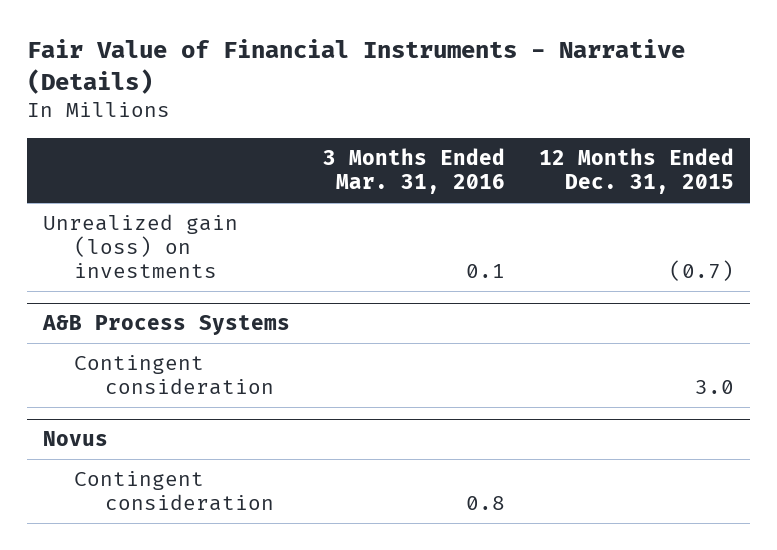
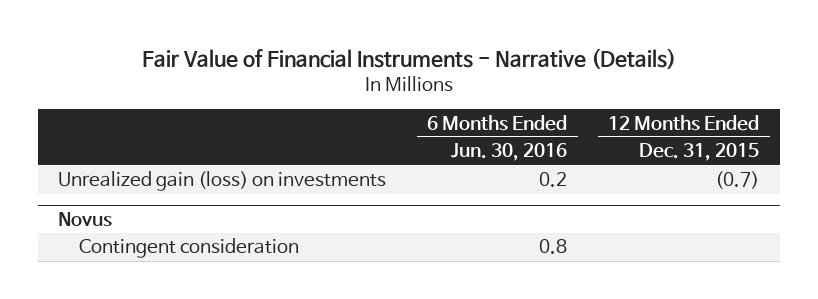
- | 3 Months Ended Mar. 31, 2016 | 12 Months Ended Dec. 31, 2015
+ | 6 Months Ended Jun. 30, 2016 | 12 Months Ended Dec. 31, 2015
- A&B Process Systems
- Contingent consideration | | 3.0

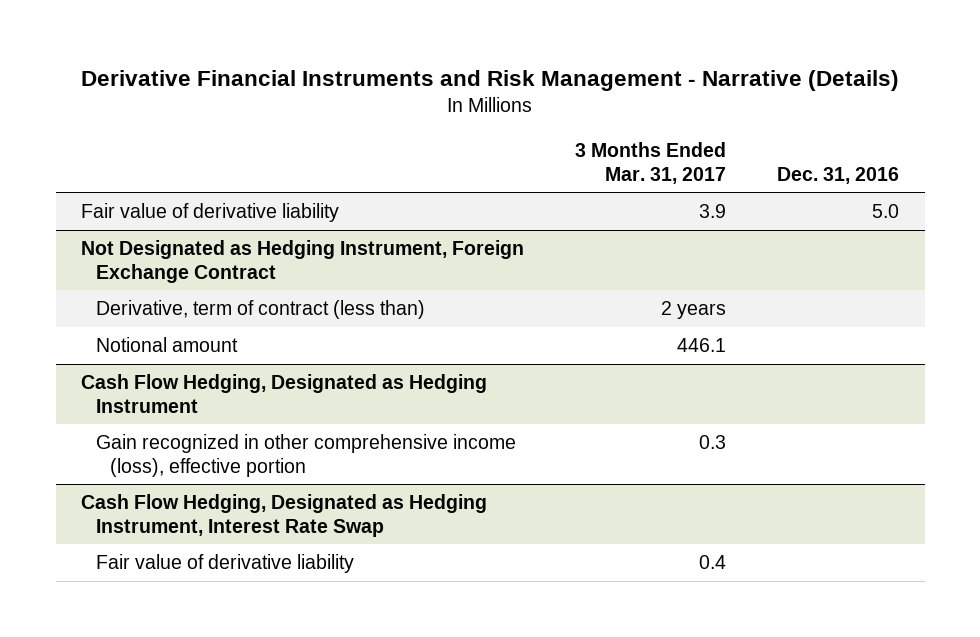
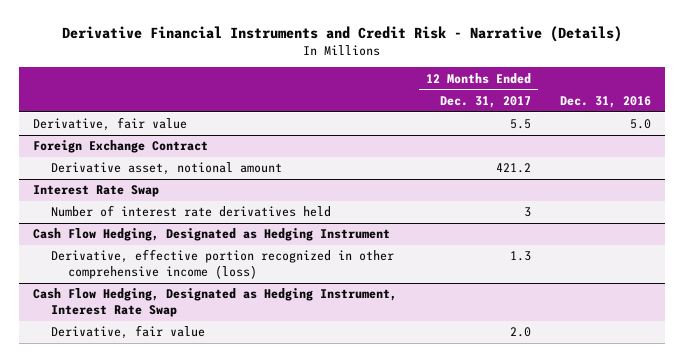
- Derivative Financial Instruments and Risk Management - Narrative (Details)
+ Derivative Financial Instruments and Credit Risk - Narrative (Details)
- | 3 Months Ended Mar. 31, 2017 | Dec. 31, 2016
+ | 12 Months Ended Dec. 31, 2017 | Dec. 31, 2016
- Fair value of derivative liability | 3.9 | 5.0
- Not Designated as Hedging Instrument, Foreign Exchange Contract
- Derivative, term of contract (less than) | 2 years |
- Notional amount | 446.1 |
+ Derivative, fair value | 5.5 | 5.0
+ Foreign Exchange Contract
+ Derivative asset, notional amount | 421.2 |
+ Interest Rate Swap
+ Number of interest rate derivatives held | 3 |
@ Cash Flow Hedging, Designated as Hedging Instrument
- Gain recognized in other comprehensive income (loss), effective portion | 0.3 |
+ Derivative, effective portion recognized in other comprehensive income (loss) | 1.3 |
@ Cash Flow Hedging, Designated as Hedging Instrument, Interest Rate Swap
- Fair value of derivative liability | 0.4 |
+ Derivative, fair value | 2.0 |

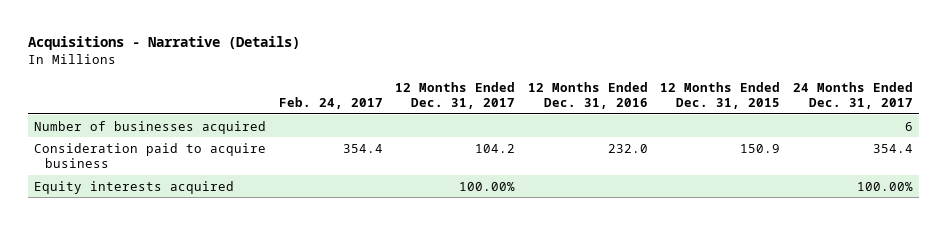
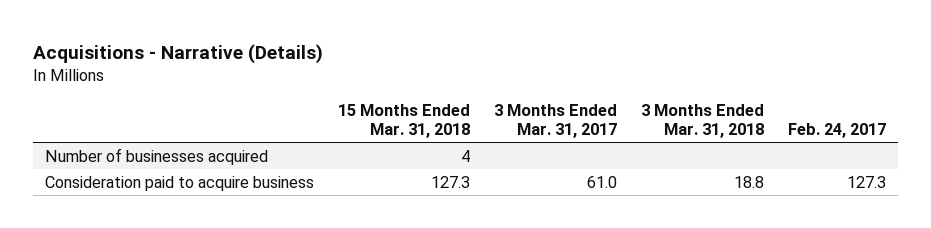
- | Feb. 24, 2017 | 12 Months Ended Dec. 31, 2017 | 12 Months Ended Dec. 31, 2016 | 12 Months Ended Dec. 31, 2015 | 24 Months Ended Dec. 31, 2017
+ | 15 Months Ended Mar. 31, 2018 | 3 Months Ended Mar. 31, 2017 | 3 Months Ended Mar. 31, 2018 | Feb. 24, 2017
- Consideration paid to acquire business | 354.4 | 104.2 | 232.0 | 150.9 | 354.4
- Equity interests acquired | | 100.00% | | | 100.00%
+ Consideration paid to acquire business | 127.3 | 61.0 | 18.8 | 127.3

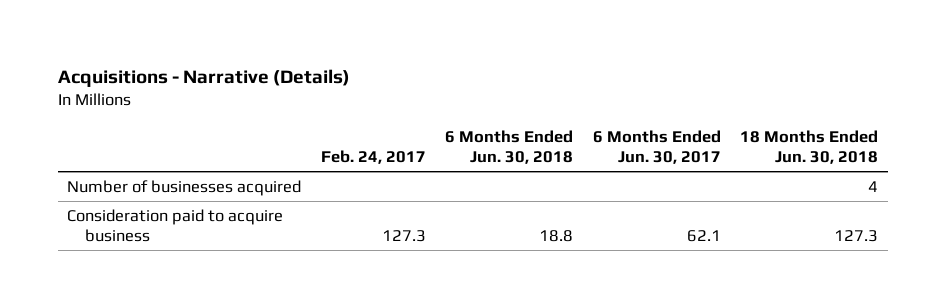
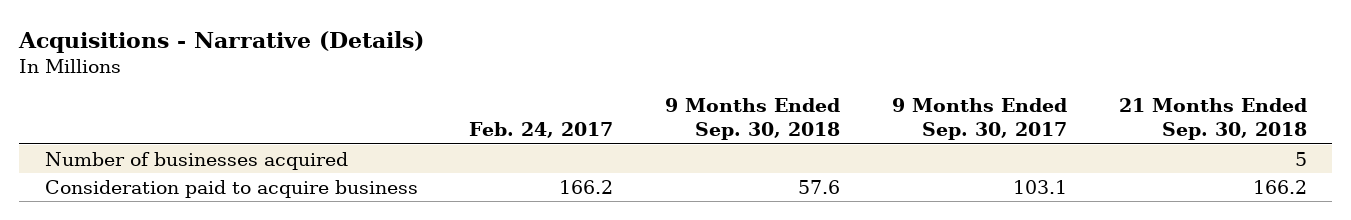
- | Feb. 24, 2017 | 6 Months Ended Jun. 30, 2018 | 6 Months Ended Jun. 30, 2017 | 18 Months Ended Jun. 30, 2018
+ | Feb. 24, 2017 | 9 Months Ended Sep. 30, 2018 | 9 Months Ended Sep. 30, 2017 | 21 Months Ended Sep. 30, 2018
- Consideration paid to acquire business | 127.3 | 18.8 | 62.1 | 127.3
+ Consideration paid to acquire business | 166.2 | 57.6 | 103.1 | 166.2

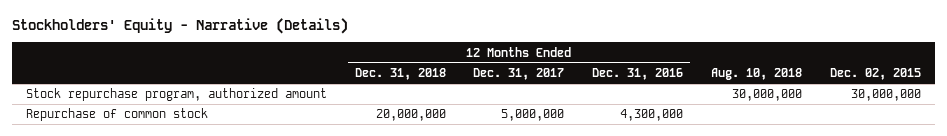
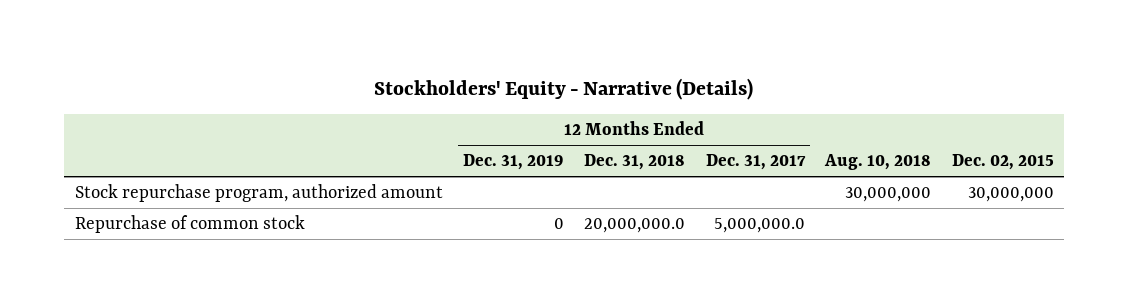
- | 12 Months Ended Dec. 31, 2018 | 12 Months Ended Dec. 31, 2017 | 12 Months Ended Dec. 31, 2016 | Aug. 10, 2018 | Dec. 02, 2015
+ | 12 Months Ended Dec. 31, 2019 | 12 Months Ended Dec. 31, 2018 | 12 Months Ended Dec. 31, 2017 | Aug. 10, 2018 | Dec. 02, 2015
- Repurchase of common stock | 20,000,000 | 5,000,000 | 4,300,000 | |
+ Repurchase of common stock | 0 | 20,000,000.0 | 5,000,000.0 | |

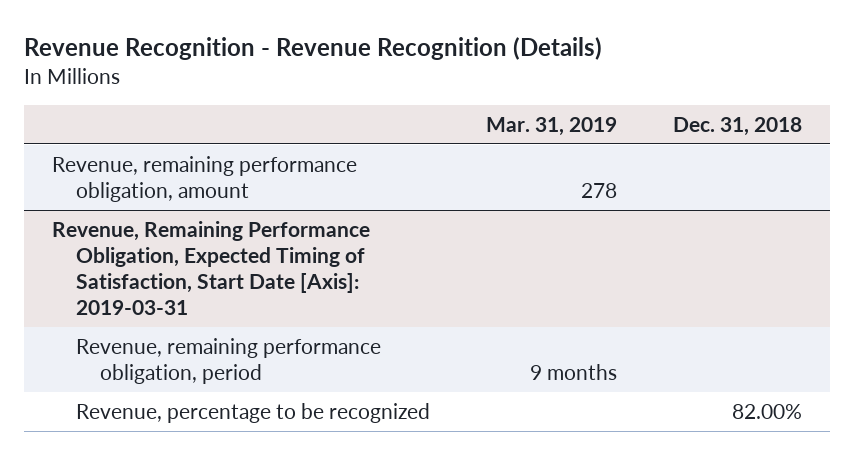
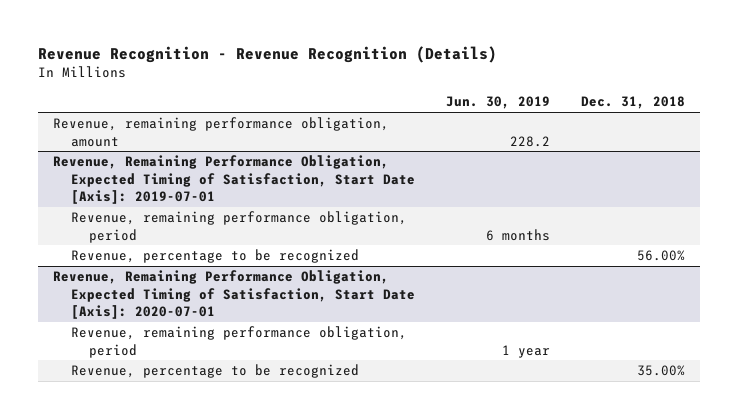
- | Mar. 31, 2019 | Dec. 31, 2018
+ | Jun. 30, 2019 | Dec. 31, 2018
- Revenue, Remaining Performance Obligation, Expected Timing of Satisfaction, Start Date [Axis]: 2019-03-31
- Revenue, remaining performance obligation, period | 9 months |
- Revenue, percentage to be recognized | | 82.00%
+ Revenue, Remaining Performance Obligation, Expected Timing of Satisfaction, Start Date [Axis]: 2019-07-01
+ Revenue, remaining performance obligation, period | 6 months |
+ Revenue, percentage to be recognized | | 56.00%
+ Revenue, Remaining Performance Obligation, Expected Timing of Satisfaction, Start Date [Axis]: 2020-07-01
+ Revenue, remaining performance obligation, period | 1 year |
+ Revenue, percentage to be recognized | | 35.00%

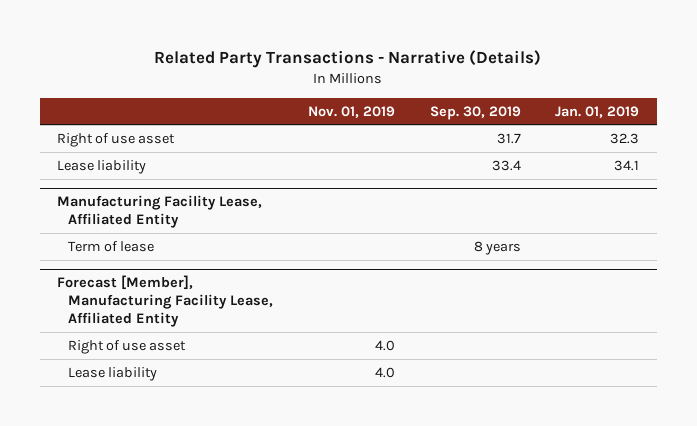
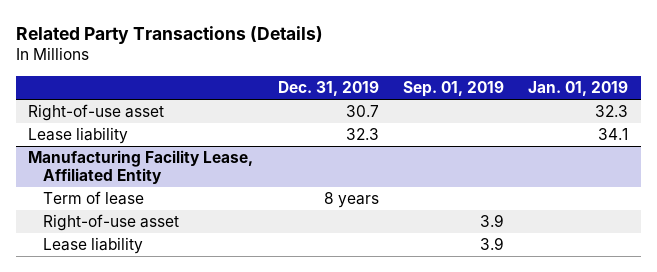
- Related Party Transactions - Narrative (Details)
+ Related Party Transactions (Details)
- | Nov. 01, 2019 | Sep. 30, 2019 | Jan. 01, 2019
+ | Dec. 31, 2019 | Sep. 01, 2019 | Jan. 01, 2019
- Right of use asset | | 31.7 | 32.3
+ Right-of-use asset | 30.7 | | 32.3
- Forecast [Member], Manufacturing Facility Lease, Affiliated Entity
- Right of use asset | 4.0 | |
- Lease liability | 4.0 | |
@ Manufacturing Facility Lease, Affiliated Entity
+ Right-of-use asset | | 3.9 |
+ Lease liability | | 3.9 |

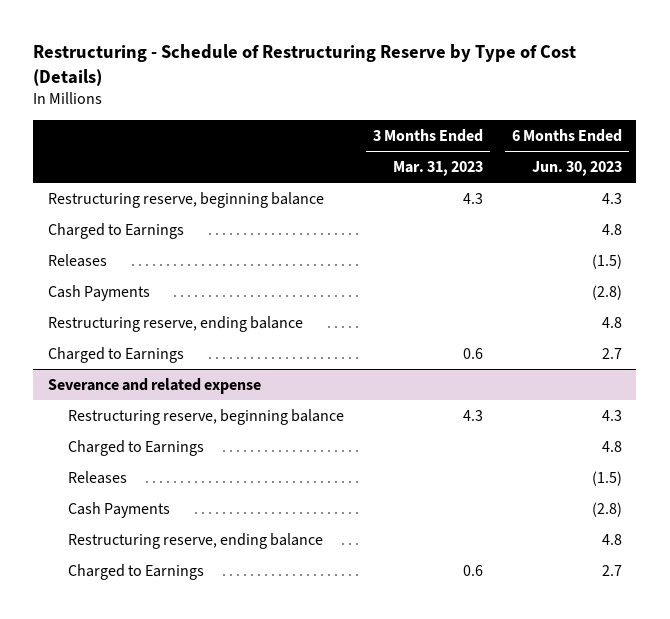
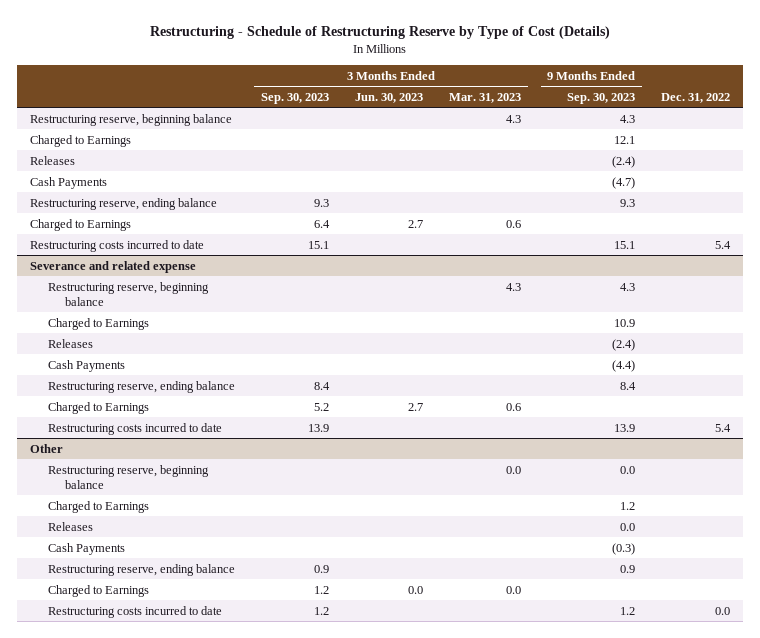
- | 3 Months Ended Mar. 31, 2023 | 6 Months Ended Jun. 30, 2023
+ | 3 Months Ended Sep. 30, 2023 | 3 Months Ended Jun. 30, 2023 | 3 Months Ended Mar. 31, 2023 | 9 Months Ended Sep. 30, 2023 | Dec. 31, 2022
+ Restructuring costs incurred to date | 15.1 | | | 15.1 | 5.4
@ Severance and related expense
+ Restructuring costs incurred to date | 13.9 | | | 13.9 | 5.4
+ Other
+ Restructuring reserve, beginning balance | | | 0.0 | 0.0 |
+ Charged to Earnings | | | | 1.2 |
+ Releases | | | | 0.0 |
+ Cash Payments | | | | (0.3) |
+ Restructuring reserve, ending balance | 0.9 | | | 0.9 |
+ Charged to Earnings | 1.2 | 0.0 | 0.0 | |
+ Restructuring costs incurred to date | 1.2 | | | 1.2 | 0.0

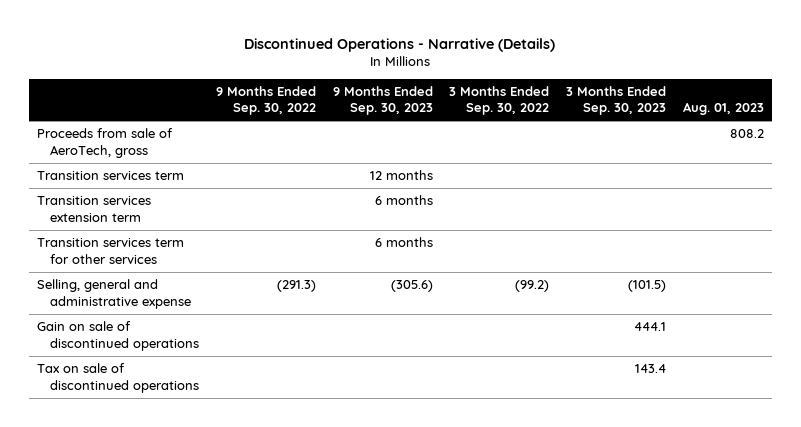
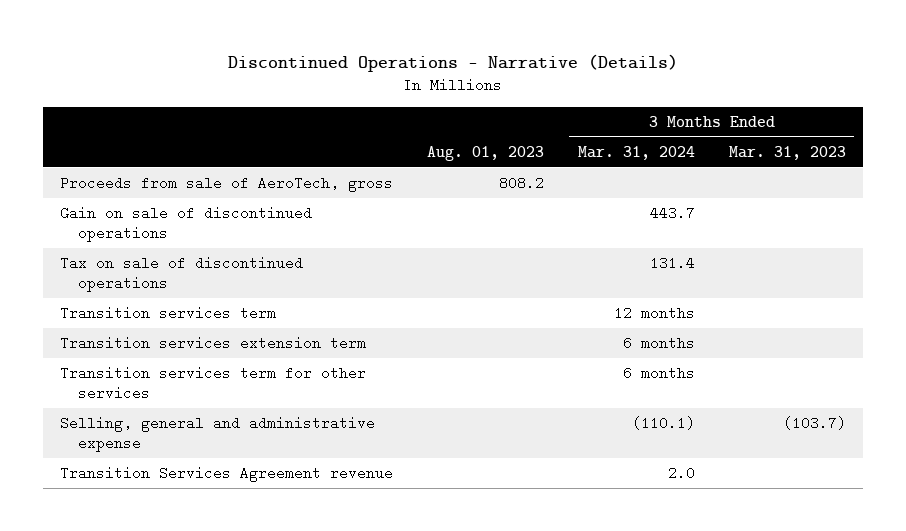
- | 9 Months Ended Sep. 30, 2022 | 9 Months Ended Sep. 30, 2023 | 3 Months Ended Sep. 30, 2022 | 3 Months Ended Sep. 30, 2023 | Aug. 01, 2023
+ | Aug. 01, 2023 | 3 Months Ended Mar. 31, 2024 | 3 Months Ended Mar. 31, 2023
moved up: Gain on sale of discontinued operations | | 443.7 |
moved up: Tax on sale of discontinued operations | | 131.4 |
+ Transition Services Agreement revenue | | 2.0 |

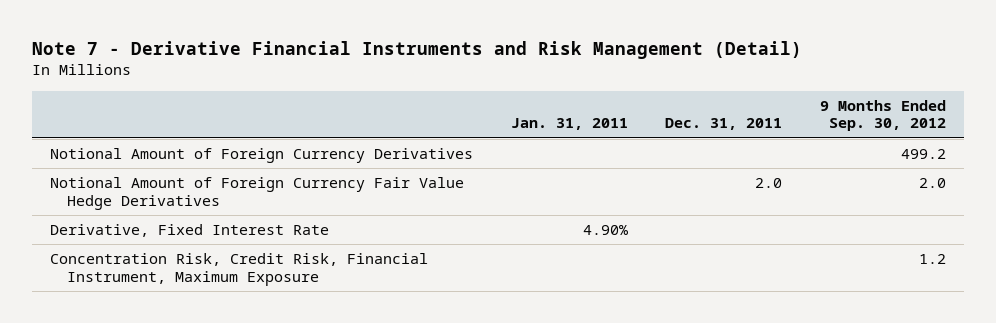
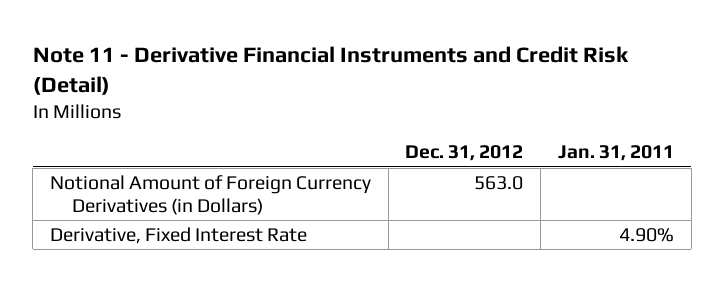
- Note 7 - Derivative Financial Instruments and Risk Management (Detail)
+ Note 11 - Derivative Financial Instruments and Credit Risk (Detail)
- | Jan. 31, 2011 | Dec. 31, 2011 | 9 Months Ended Sep. 30, 2012
+ | Dec. 31, 2012 | Jan. 31, 2011
- Notional Amount of Foreign Currency Derivatives | | | 499.2
- Notional Amount of Foreign Currency Fair Value Hedge Derivatives | | 2.0 | 2.0
+ Notional Amount of Foreign Currency Derivatives (in Dollars) | 563.0 |
- Concentration Risk, Credit Risk, Financial Instrument, Maximum Exposure | | | 1.2

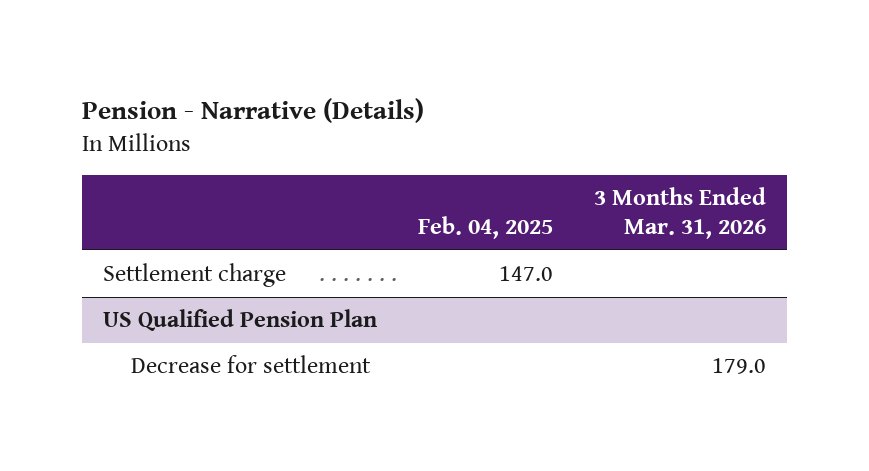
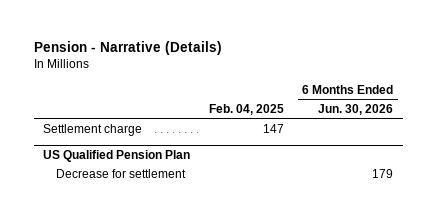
- | Feb. 04, 2025 | 3 Months Ended Mar. 31, 2026
+ | Feb. 04, 2025 | 6 Months Ended Jun. 30, 2026
- Settlement charge | 147.0 |
+ Settlement charge | 147 |

